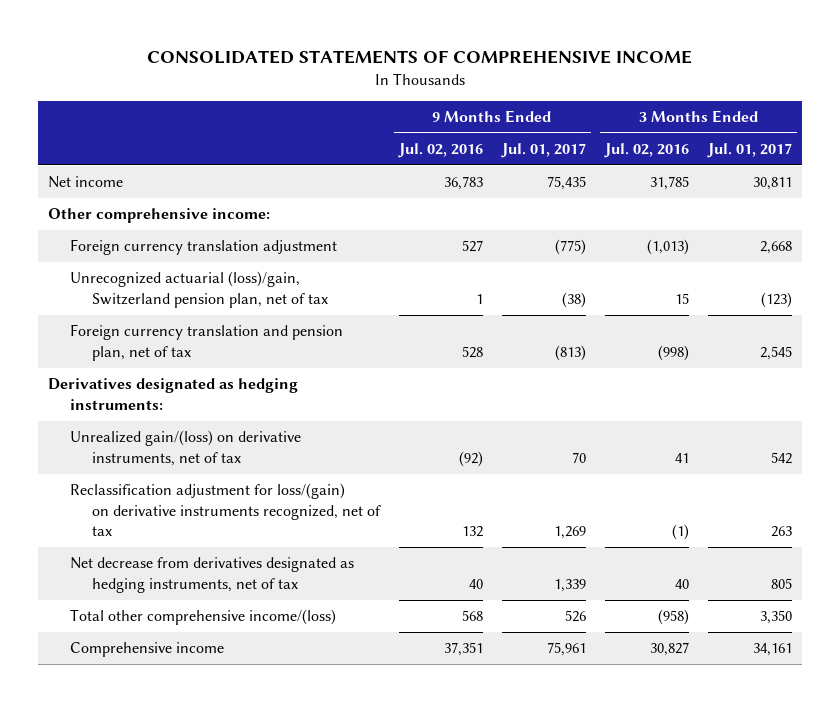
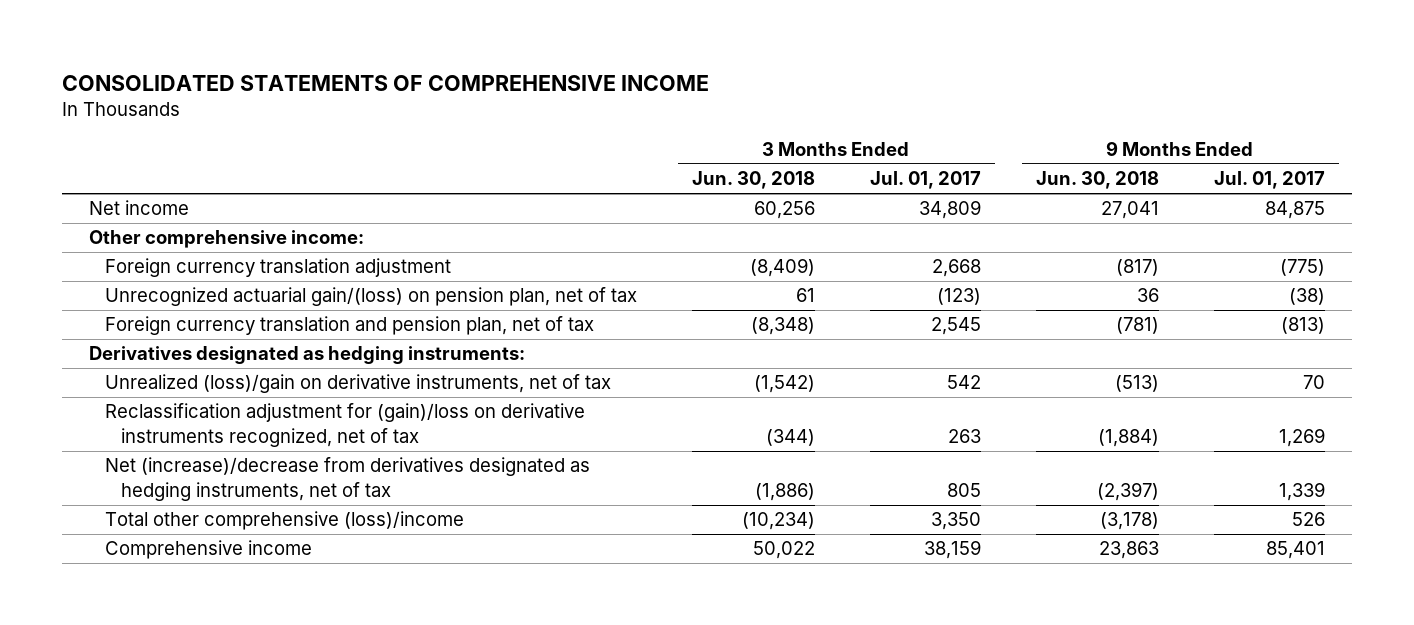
- | 9 Months Ended Jul. 02, 2016 | 9 Months Ended Jul. 01, 2017 | 3 Months Ended Jul. 02, 2016 | 3 Months Ended Jul. 01, 2017
+ | 3 Months Ended Jun. 30, 2018 | 3 Months Ended Jul. 01, 2017 | 9 Months Ended Jun. 30, 2018 | 9 Months Ended Jul. 01, 2017
- Net income | 36,783 | 75,435 | 31,785 | 30,811
+ Net income | 60,256 | 34,809 | 27,041 | 84,875
- Unrecognized actuarial (loss)/gain, Switzerland pension plan, net of tax | 1 | (38) | 15 | (123)
+ Unrecognized actuarial gain/(loss) on pension plan, net of tax | 61 | (123) | 36 | (38)
- Unrealized gain/(loss) on derivative instruments, net of tax | (92) | 70 | 41 | 542
- Reclassification adjustment for loss/(gain) on derivative instruments recognized, net of tax | 132 | 1,269 | (1) | 263
- Net decrease from derivatives designated as hedging instruments, net of tax | 40 | 1,339 | 40 | 805
- Total other comprehensive income/(loss) | 568 | 526 | (958) | 3,350
- Comprehensive income | 37,351 | 75,961 | 30,827 | 34,161
+ Unrealized (loss)/gain on derivative instruments, net of tax | (1,542) | 542 | (513) | 70
+ Reclassification adjustment for (gain)/loss on derivative instruments recognized, net of tax | (344) | 263 | (1,884) | 1,269
+ Net (increase)/decrease from derivatives designated as hedging instruments, net of tax | (1,886) | 805 | (2,397) | 1,339
+ Total other comprehensive (loss)/income | (10,234) | 3,350 | (3,178) | 526
+ Comprehensive income | 50,022 | 38,159 | 23,863 | 85,401

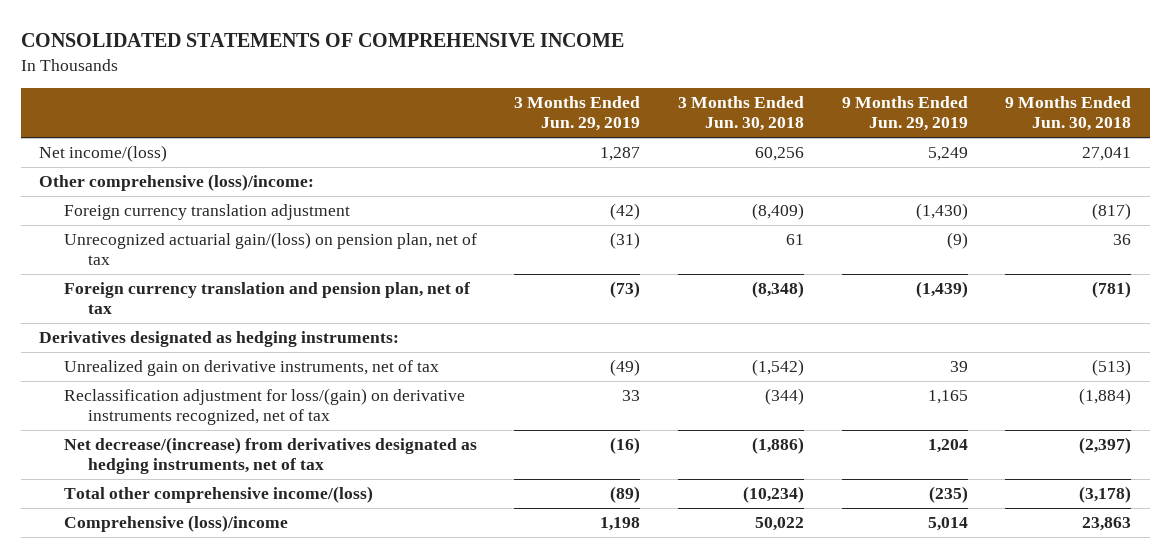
- | 3 Months Ended Jun. 30, 2018 | 3 Months Ended Jul. 01, 2017 | 9 Months Ended Jun. 30, 2018 | 9 Months Ended Jul. 01, 2017
+ | 3 Months Ended Jun. 29, 2019 | 3 Months Ended Jun. 30, 2018 | 9 Months Ended Jun. 29, 2019 | 9 Months Ended Jun. 30, 2018
- Net income | 60,256 | 34,809 | 27,041 | 84,875
- Other comprehensive income:
+ Net income/(loss) | 1,287 | 60,256 | 5,249 | 27,041
+ Other comprehensive (loss)/income:
- Unrealized (loss)/gain on derivative instruments, net of tax | (1,542) | 542 | (513) | 70
- Reclassification adjustment for (gain)/loss on derivative instruments recognized, net of tax | (344) | 263 | (1,884) | 1,269
- Net (increase)/decrease from derivatives designated as hedging instruments, net of tax | (1,886) | 805 | (2,397) | 1,339
- Total other comprehensive (loss)/income | (10,234) | 3,350 | (3,178) | 526
- Comprehensive income | 50,022 | 38,159 | 23,863 | 85,401
+ Unrealized gain on derivative instruments, net of tax | (49) | (1,542) | 39 | (513)
+ Reclassification adjustment for loss/(gain) on derivative instruments recognized, net of tax | 33 | (344) | 1,165 | (1,884)
+ Net decrease/(increase) from derivatives designated as hedging instruments, net of tax | (16) | (1,886) | 1,204 | (2,397)
+ Total other comprehensive income/(loss) | (89) | (10,234) | (235) | (3,178)
+ Comprehensive (loss)/income | 1,198 | 50,022 | 5,014 | 23,863

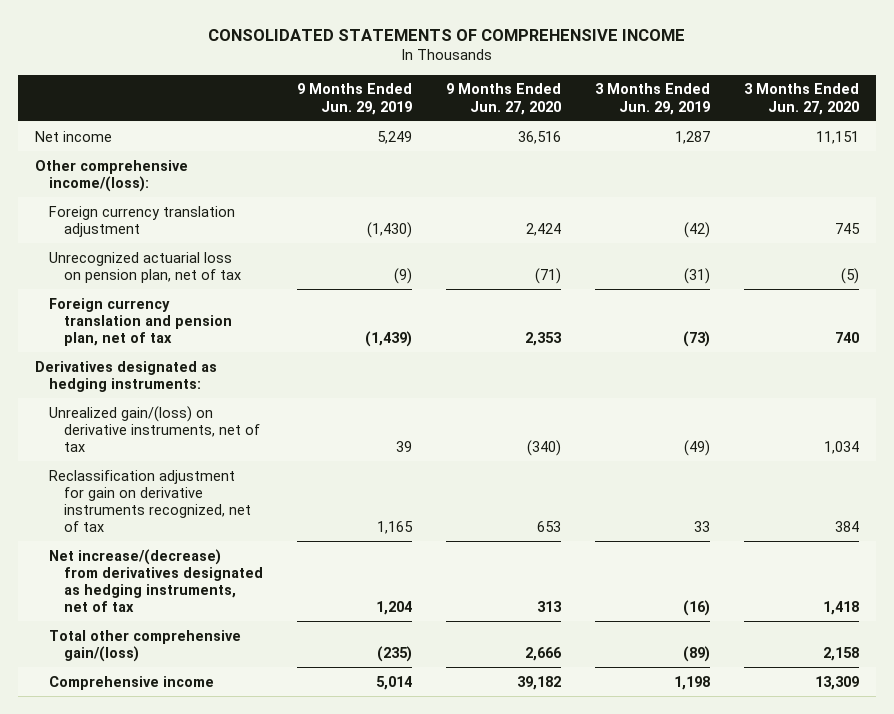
- | 3 Months Ended Jun. 29, 2019 | 3 Months Ended Jun. 30, 2018 | 9 Months Ended Jun. 29, 2019 | 9 Months Ended Jun. 30, 2018
+ | 9 Months Ended Jun. 29, 2019 | 9 Months Ended Jun. 27, 2020 | 3 Months Ended Jun. 29, 2019 | 3 Months Ended Jun. 27, 2020
- Net income/(loss) | 1,287 | 60,256 | 5,249 | 27,041
- Other comprehensive (loss)/income:
+ Net income | 5,249 | 36,516 | 1,287 | 11,151
+ Other comprehensive income/(loss):
- Unrecognized actuarial gain/(loss) on pension plan, net of tax | (31) | 61 | (9) | 36
+ Unrecognized actuarial loss on pension plan, net of tax | (9) | (71) | (31) | (5)
- Unrealized gain on derivative instruments, net of tax | (49) | (1,542) | 39 | (513)
- Reclassification adjustment for loss/(gain) on derivative instruments recognized, net of tax | 33 | (344) | 1,165 | (1,884)
- Net decrease/(increase) from derivatives designated as hedging instruments, net of tax | (16) | (1,886) | 1,204 | (2,397)
- Total other comprehensive income/(loss) | (89) | (10,234) | (235) | (3,178)
- Comprehensive (loss)/income | 1,198 | 50,022 | 5,014 | 23,863
+ Unrealized gain/(loss) on derivative instruments, net of tax | 39 | (340) | (49) | 1,034
+ Reclassification adjustment for gain on derivative instruments recognized, net of tax | 1,165 | 653 | 33 | 384
+ Net increase/(decrease) from derivatives designated as hedging instruments, net of tax | 1,204 | 313 | (16) | 1,418
+ Total other comprehensive gain/(loss) | (235) | 2,666 | (89) | 2,158
+ Comprehensive income | 5,014 | 39,182 | 1,198 | 13,309

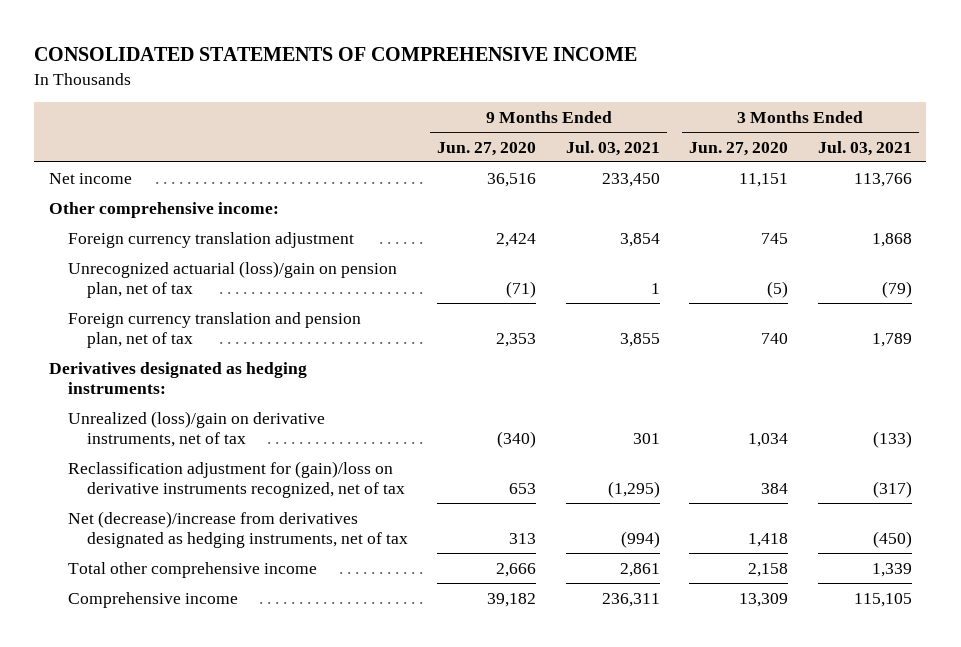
- | 9 Months Ended Jun. 29, 2019 | 9 Months Ended Jun. 27, 2020 | 3 Months Ended Jun. 29, 2019 | 3 Months Ended Jun. 27, 2020
+ | 9 Months Ended Jun. 27, 2020 | 9 Months Ended Jul. 03, 2021 | 3 Months Ended Jun. 27, 2020 | 3 Months Ended Jul. 03, 2021
- Other comprehensive income/(loss):
+ Other comprehensive income:
- Unrecognized actuarial loss on pension plan, net of tax | (9) | (71) | (31) | (5)
+ Unrecognized actuarial (loss)/gain on pension plan, net of tax | (71) | 1 | (5) | (79)
- Unrealized gain/(loss) on derivative instruments, net of tax | 39 | (340) | (49) | 1,034
- Reclassification adjustment for gain on derivative instruments recognized, net of tax | 1,165 | 653 | 33 | 384
- Net increase/(decrease) from derivatives designated as hedging instruments, net of tax | 1,204 | 313 | (16) | 1,418
- Total other comprehensive gain/(loss) | (235) | 2,666 | (89) | 2,158
+ Unrealized (loss)/gain on derivative instruments, net of tax | (340) | 301 | 1,034 | (133)
+ Reclassification adjustment for (gain)/loss on derivative instruments recognized, net of tax | 653 | (1,295) | 384 | (317)
+ Net (decrease)/increase from derivatives designated as hedging instruments, net of tax | 313 | (994) | 1,418 | (450)
+ Total other comprehensive income | 2,666 | 2,861 | 2,158 | 1,339

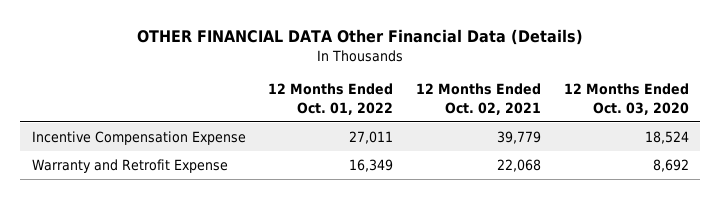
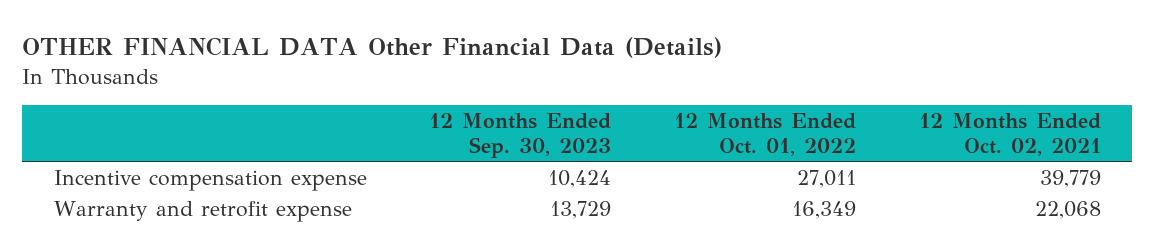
- | 12 Months Ended Oct. 01, 2022 | 12 Months Ended Oct. 02, 2021 | 12 Months Ended Oct. 03, 2020
+ | 12 Months Ended Sep. 30, 2023 | 12 Months Ended Oct. 01, 2022 | 12 Months Ended Oct. 02, 2021
- Incentive Compensation Expense | 27,011 | 39,779 | 18,524
- Warranty and Retrofit Expense | 16,349 | 22,068 | 8,692
+ Incentive compensation expense | 10,424 | 27,011 | 39,779
+ Warranty and retrofit expense | 13,729 | 16,349 | 22,068

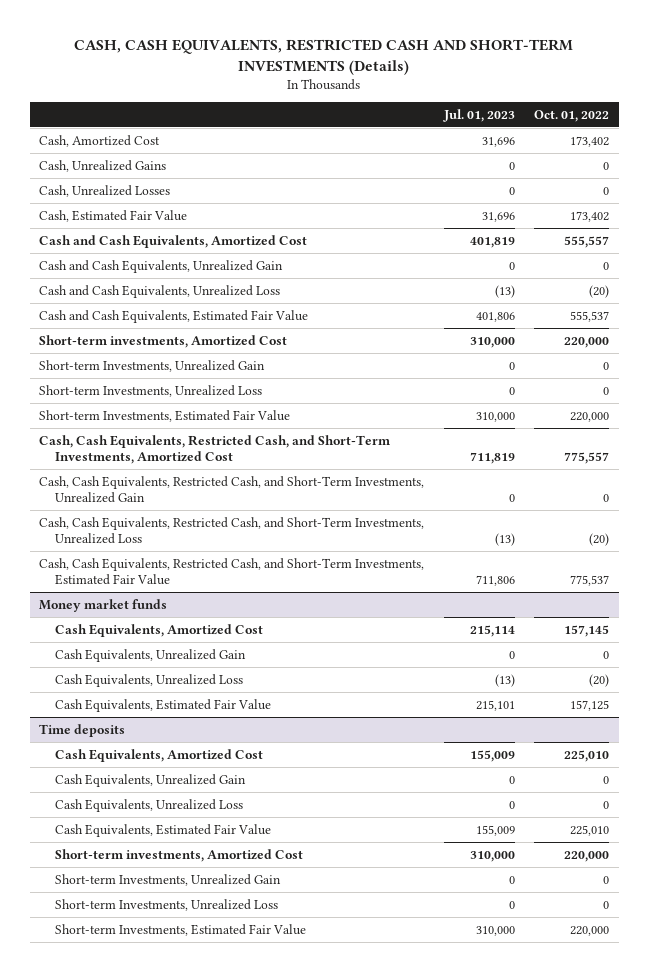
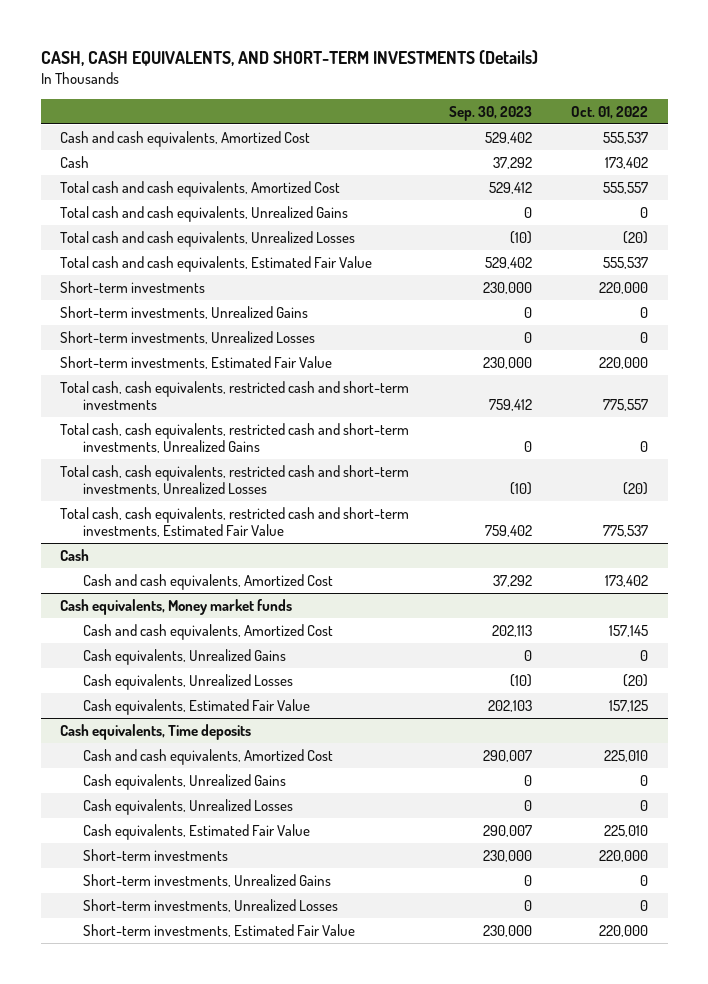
- CASH, CASH EQUIVALENTS, RESTRICTED CASH AND SHORT-TERM INVESTMENTS (Details)
+ CASH, CASH EQUIVALENTS, AND SHORT-TERM INVESTMENTS (Details)
- | Jul. 01, 2023 | Oct. 01, 2022
+ | Sep. 30, 2023 | Oct. 01, 2022
- Cash, Amortized Cost | 31,696 | 173,402
- Cash, Unrealized Gains | 0 | 0
- Cash, Unrealized Losses | 0 | 0
- Cash, Estimated Fair Value | 31,696 | 173,402
- Cash and Cash Equivalents, Amortized Cost | 401,819 | 555,557
- Cash and Cash Equivalents, Unrealized Gain | 0 | 0
- Cash and Cash Equivalents, Unrealized Loss | (13) | (20)
- Cash and Cash Equivalents, Estimated Fair Value | 401,806 | 555,537
- Short-term investments, Amortized Cost | 310,000 | 220,000
- Short-term Investments, Unrealized Gain | 0 | 0
- Short-term Investments, Unrealized Loss | 0 | 0
- Short-term Investments, Estimated Fair Value | 310,000 | 220,000
- Cash, Cash Equivalents, Restricted Cash, and Short-Term Investments, Amortized Cost | 711,819 | 775,557
- Cash, Cash Equivalents, Restricted Cash, and Short-Term Investments, Unrealized Gain | 0 | 0
- Cash, Cash Equivalents, Restricted Cash, and Short-Term Investments, Unrealized Loss | (13) | (20)
- Cash, Cash Equivalents, Restricted Cash, and Short-Term Investments, Estimated Fair Value | 711,806 | 775,537
- Money market funds
- Cash Equivalents, Amortized Cost | 215,114 | 157,145
- Cash Equivalents, Unrealized Gain | 0 | 0
- Cash Equivalents, Unrealized Loss | (13) | (20)
- Cash Equivalents, Estimated Fair Value | 215,101 | 157,125
- Time deposits
- Cash Equivalents, Amortized Cost | 155,009 | 225,010
- Cash Equivalents, Unrealized Gain | 0 | 0
- Cash Equivalents, Unrealized Loss | 0 | 0
- Cash Equivalents, Estimated Fair Value | 155,009 | 225,010
- Short-term investments, Amortized Cost | 310,000 | 220,000
- Short-term Investments, Unrealized Gain | 0 | 0
- Short-term Investments, Unrealized Loss | 0 | 0
- Short-term Investments, Estimated Fair Value | 310,000 | 220,000
+ Cash and cash equivalents, Amortized Cost | 529,402 | 555,537
+ Cash | 37,292 | 173,402
+ Total cash and cash equivalents, Amortized Cost | 529,412 | 555,557
+ Total cash and cash equivalents, Unrealized Gains | 0 | 0
+ Total cash and cash equivalents, Unrealized Losses | (10) | (20)
+ Total cash and cash equivalents, Estimated Fair Value | 529,402 | 555,537
+ Short-term investments | 230,000 | 220,000
+ Short-term investments, Unrealized Gains | 0 | 0
+ Short-term investments, Unrealized Losses | 0 | 0
+ Short-term investments, Estimated Fair Value | 230,000 | 220,000
+ Total cash, cash equivalents, restricted cash and short-term investments | 759,412 | 775,557
+ Total cash, cash equivalents, restricted cash and short-term investments, Unrealized Gains | 0 | 0
+ Total cash, cash equivalents, restricted cash and short-term investments, Unrealized Losses | (10) | (20)
+ Total cash, cash equivalents, restricted cash and short-term investments, Estimated Fair Value | 759,402 | 775,537
+ Cash
+ Cash and cash equivalents, Amortized Cost | 37,292 | 173,402
+ Cash equivalents, Money market funds
+ Cash and cash equivalents, Amortized Cost | 202,113 | 157,145
+ Cash equivalents, Unrealized Gains | 0 | 0
+ Cash equivalents, Unrealized Losses | (10) | (20)
+ Cash equivalents, Estimated Fair Value | 202,103 | 157,125
+ Cash equivalents, Time deposits
+ Cash and cash equivalents, Amortized Cost | 290,007 | 225,010
+ Cash equivalents, Unrealized Gains | 0 | 0
+ Cash equivalents, Unrealized Losses | 0 | 0
+ Cash equivalents, Estimated Fair Value | 290,007 | 225,010
+ Short-term investments | 230,000 | 220,000
+ Short-term investments, Unrealized Gains | 0 | 0
+ Short-term investments, Unrealized Losses | 0 | 0
+ Short-term investments, Estimated Fair Value | 230,000 | 220,000

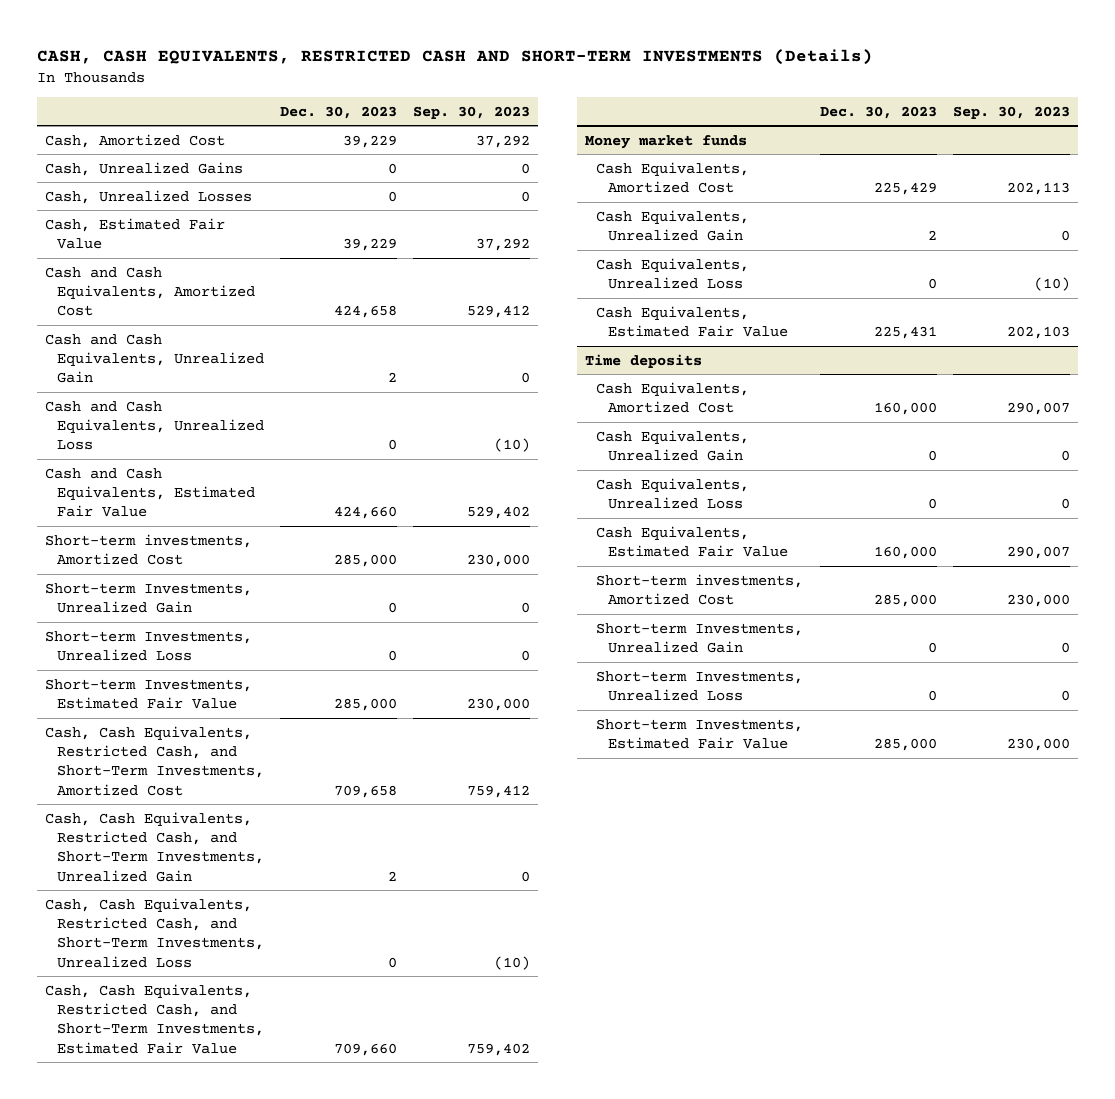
- CASH, CASH EQUIVALENTS, AND SHORT-TERM INVESTMENTS (Details)
+ CASH, CASH EQUIVALENTS, RESTRICTED CASH AND SHORT-TERM INVESTMENTS (Details)
- | Sep. 30, 2023 | Oct. 01, 2022
+ | Dec. 30, 2023 | Sep. 30, 2023
- Cash and cash equivalents, Amortized Cost | 529,402 | 555,537
- Cash | 37,292 | 173,402
- Total cash and cash equivalents, Amortized Cost | 529,412 | 555,557
- Total cash and cash equivalents, Unrealized Gains | 0 | 0
- Total cash and cash equivalents, Unrealized Losses | (10) | (20)
- Total cash and cash equivalents, Estimated Fair Value | 529,402 | 555,537
- Short-term investments | 230,000 | 220,000
- Short-term investments, Unrealized Gains | 0 | 0
- Short-term investments, Unrealized Losses | 0 | 0
- Short-term investments, Estimated Fair Value | 230,000 | 220,000
- Total cash, cash equivalents, restricted cash and short-term investments | 759,412 | 775,557
- Total cash, cash equivalents, restricted cash and short-term investments, Unrealized Gains | 0 | 0
- Total cash, cash equivalents, restricted cash and short-term investments, Unrealized Losses | (10) | (20)
- Total cash, cash equivalents, restricted cash and short-term investments, Estimated Fair Value | 759,402 | 775,537
- Cash
- Cash and cash equivalents, Amortized Cost | 37,292 | 173,402
- Cash equivalents, Money market funds
- Cash and cash equivalents, Amortized Cost | 202,113 | 157,145
- Cash equivalents, Unrealized Gains | 0 | 0
- Cash equivalents, Unrealized Losses | (10) | (20)
- Cash equivalents, Estimated Fair Value | 202,103 | 157,125
- Cash equivalents, Time deposits
- Cash and cash equivalents, Amortized Cost | 290,007 | 225,010
- Cash equivalents, Unrealized Gains | 0 | 0
- Cash equivalents, Unrealized Losses | 0 | 0
- Cash equivalents, Estimated Fair Value | 290,007 | 225,010
- Short-term investments | 230,000 | 220,000
- Short-term investments, Unrealized Gains | 0 | 0
- Short-term investments, Unrealized Losses | 0 | 0
- Short-term investments, Estimated Fair Value | 230,000 | 220,000
+ Cash, Amortized Cost | 39,229 | 37,292
+ Cash, Unrealized Gains | 0 | 0
+ Cash, Unrealized Losses | 0 | 0
+ Cash, Estimated Fair Value | 39,229 | 37,292
+ Cash and Cash Equivalents, Amortized Cost | 424,658 | 529,412
+ Cash and Cash Equivalents, Unrealized Gain | 2 | 0
+ Cash and Cash Equivalents, Unrealized Loss | 0 | (10)
+ Cash and Cash Equivalents, Estimated Fair Value | 424,660 | 529,402
+ Short-term investments, Amortized Cost | 285,000 | 230,000
+ Short-term Investments, Unrealized Gain | 0 | 0
+ Short-term Investments, Unrealized Loss | 0 | 0
+ Short-term Investments, Estimated Fair Value | 285,000 | 230,000
+ Cash, Cash Equivalents, Restricted Cash, and Short-Term Investments, Amortized Cost | 709,658 | 759,412
+ Cash, Cash Equivalents, Restricted Cash, and Short-Term Investments, Unrealized Gain | 2 | 0
+ Cash, Cash Equivalents, Restricted Cash, and Short-Term Investments, Unrealized Loss | 0 | (10)
+ Cash, Cash Equivalents, Restricted Cash, and Short-Term Investments, Estimated Fair Value | 709,660 | 759,402
+ Money market funds
+ Cash Equivalents, Amortized Cost | 225,429 | 202,113
+ Cash Equivalents, Unrealized Gain | 2 | 0
+ Cash Equivalents, Unrealized Loss | 0 | (10)
+ Cash Equivalents, Estimated Fair Value | 225,431 | 202,103
+ Time deposits
+ Cash Equivalents, Amortized Cost | 160,000 | 290,007
+ Cash Equivalents, Unrealized Gain | 0 | 0
+ Cash Equivalents, Unrealized Loss | 0 | 0
+ Cash Equivalents, Estimated Fair Value | 160,000 | 290,007
+ Short-term investments, Amortized Cost | 285,000 | 230,000
+ Short-term Investments, Unrealized Gain | 0 | 0
+ Short-term Investments, Unrealized Loss | 0 | 0
+ Short-term Investments, Estimated Fair Value | 285,000 | 230,000

